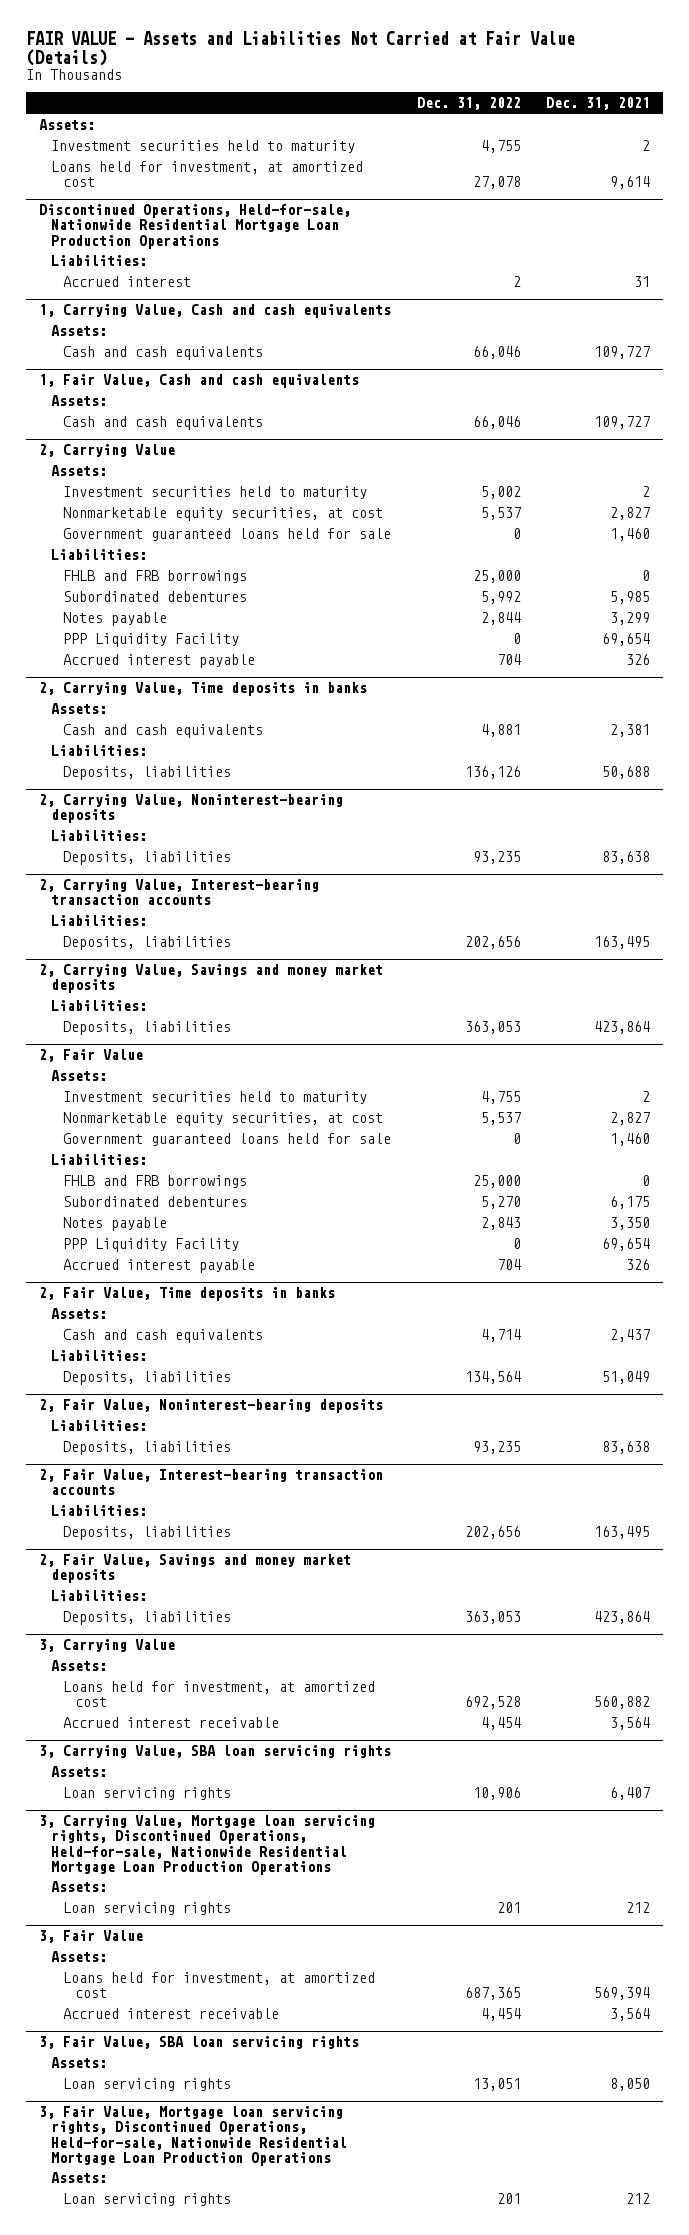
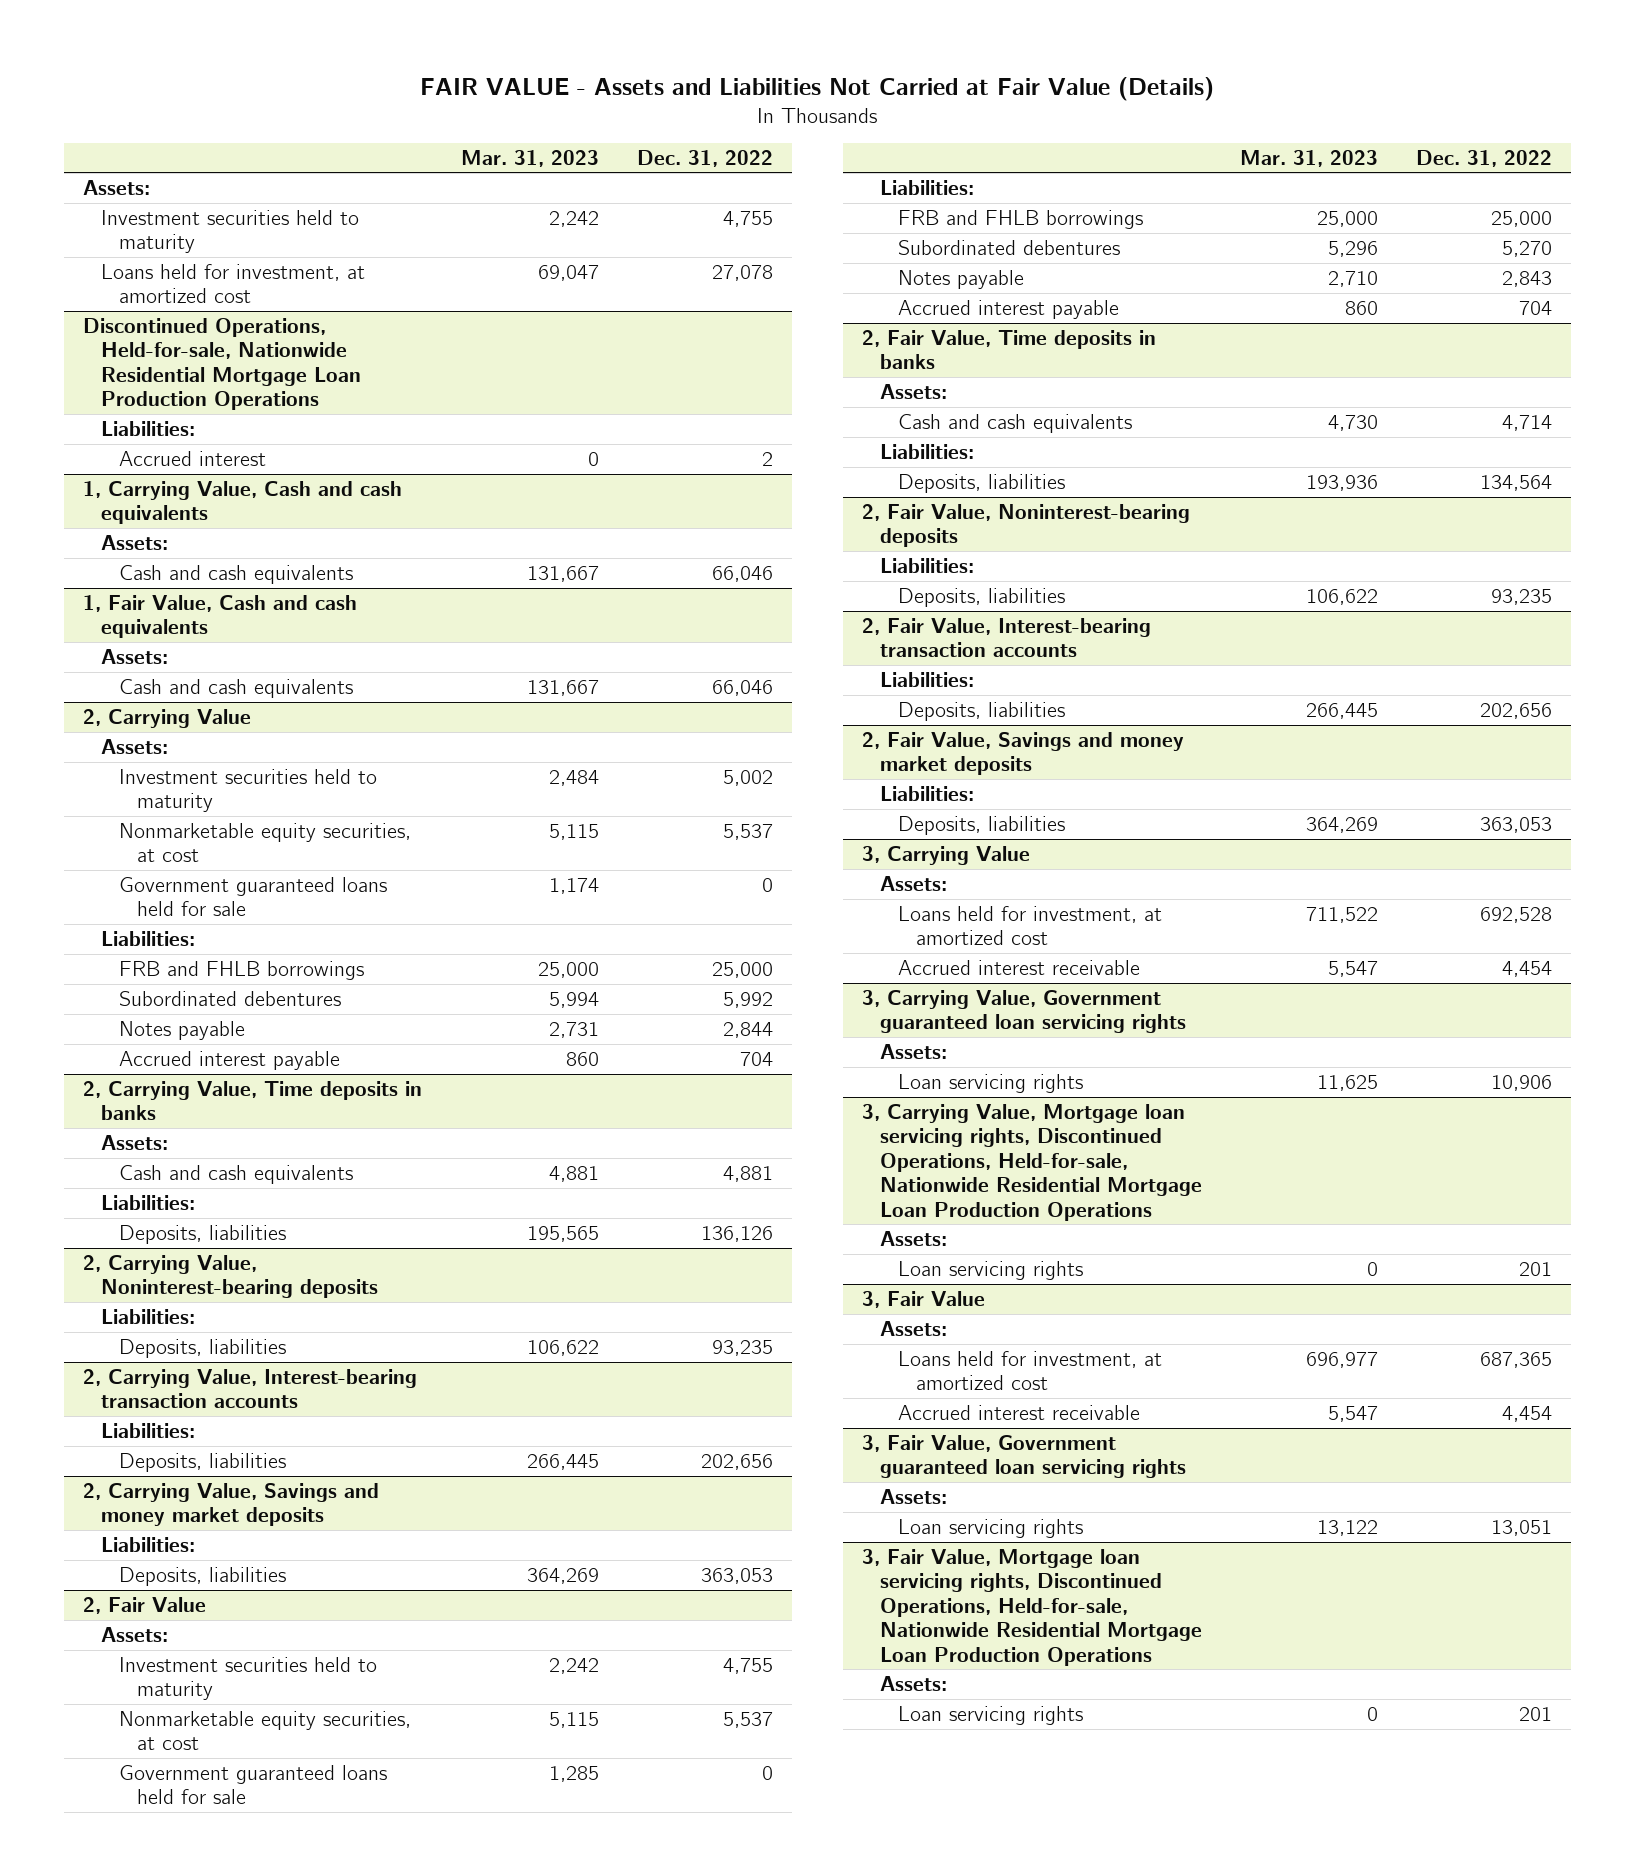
- | Dec. 31, 2022 | Dec. 31, 2021
+ | Mar. 31, 2023 | Dec. 31, 2022
@ 2, Carrying Value
- FHLB and FRB borrowings | 25,000 | 0
+ FRB and FHLB borrowings | 25,000 | 25,000
- PPP Liquidity Facility | 0 | 69,654
@ 2, Fair Value
- FHLB and FRB borrowings | 25,000 | 0
+ FRB and FHLB borrowings | 25,000 | 25,000
- PPP Liquidity Facility | 0 | 69,654
- 3, Carrying Value, SBA loan servicing rights
+ 3, Carrying Value, Government guaranteed loan servicing rights
- 3, Fair Value, SBA loan servicing rights
+ 3, Fair Value, Government guaranteed loan servicing rights

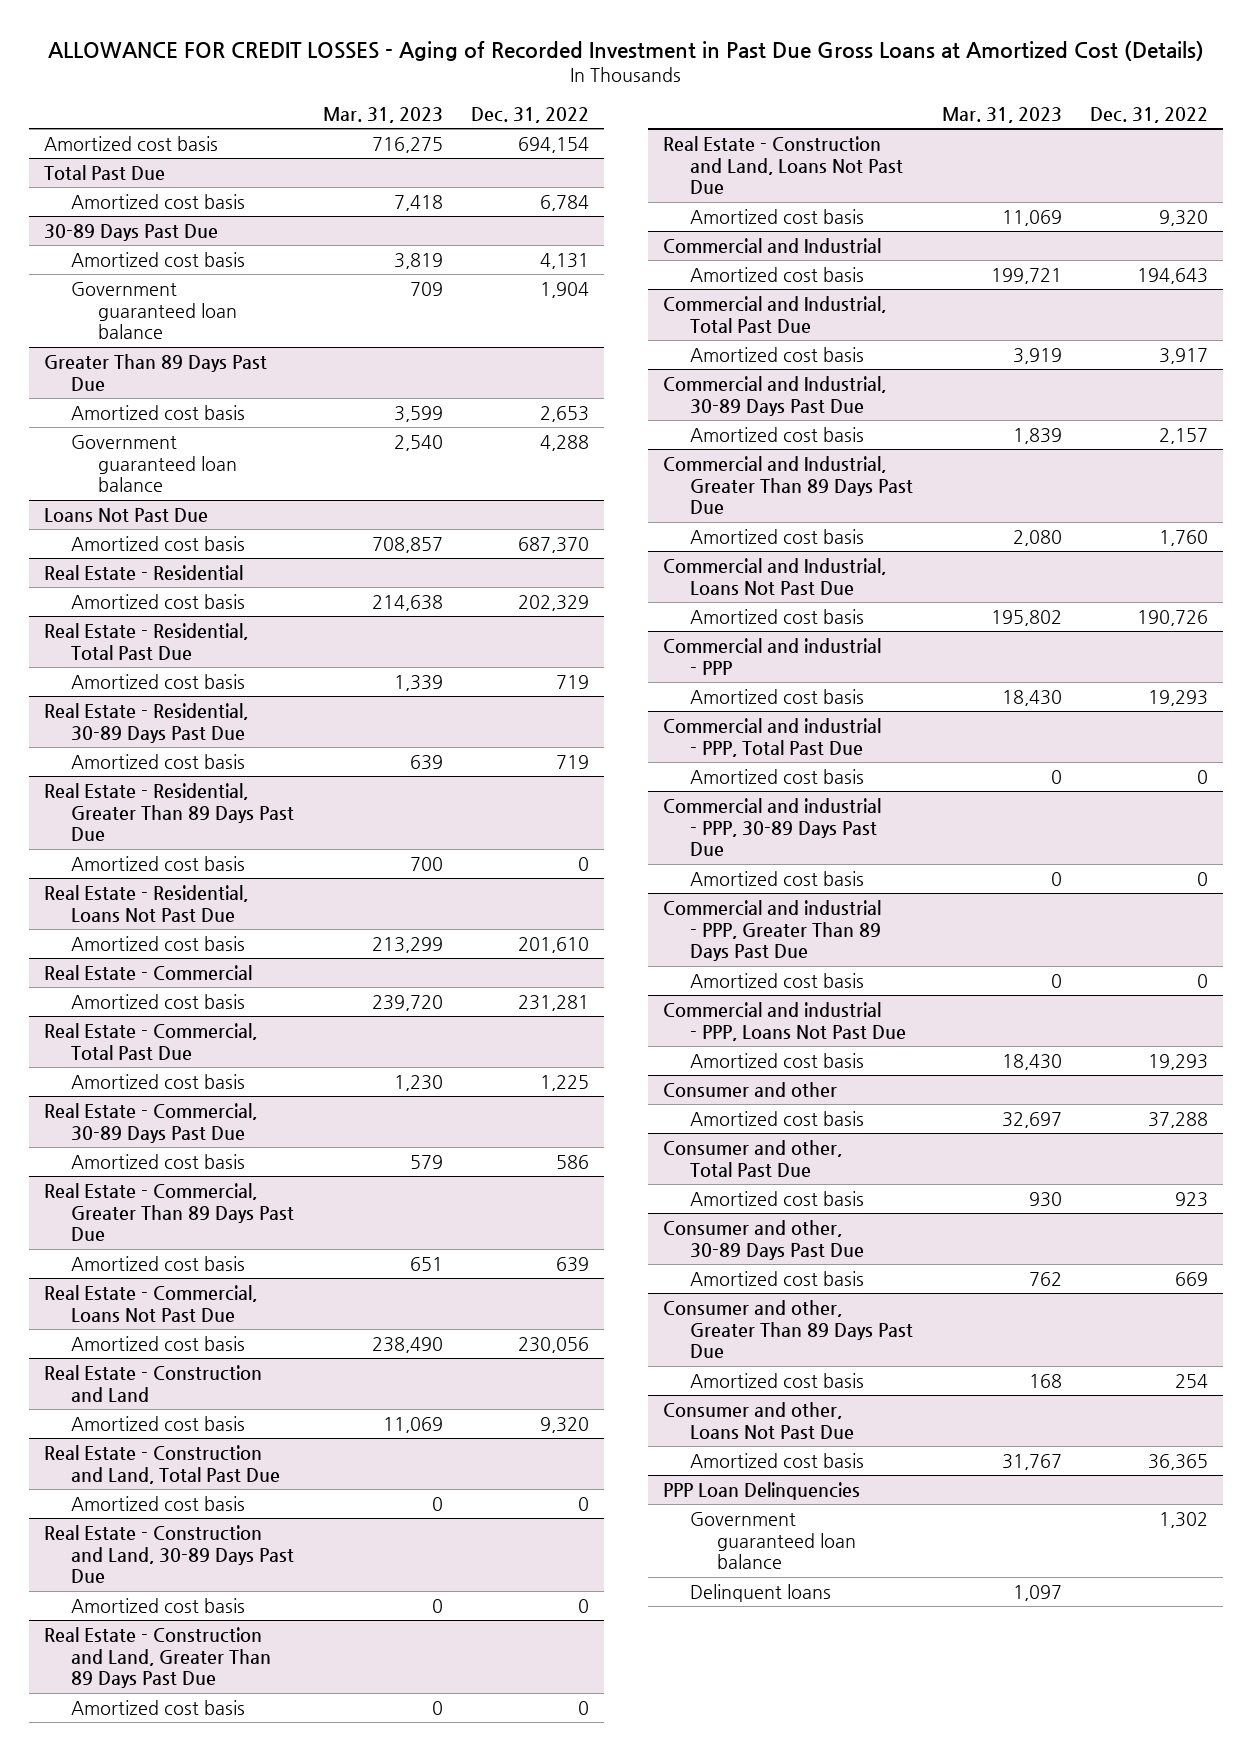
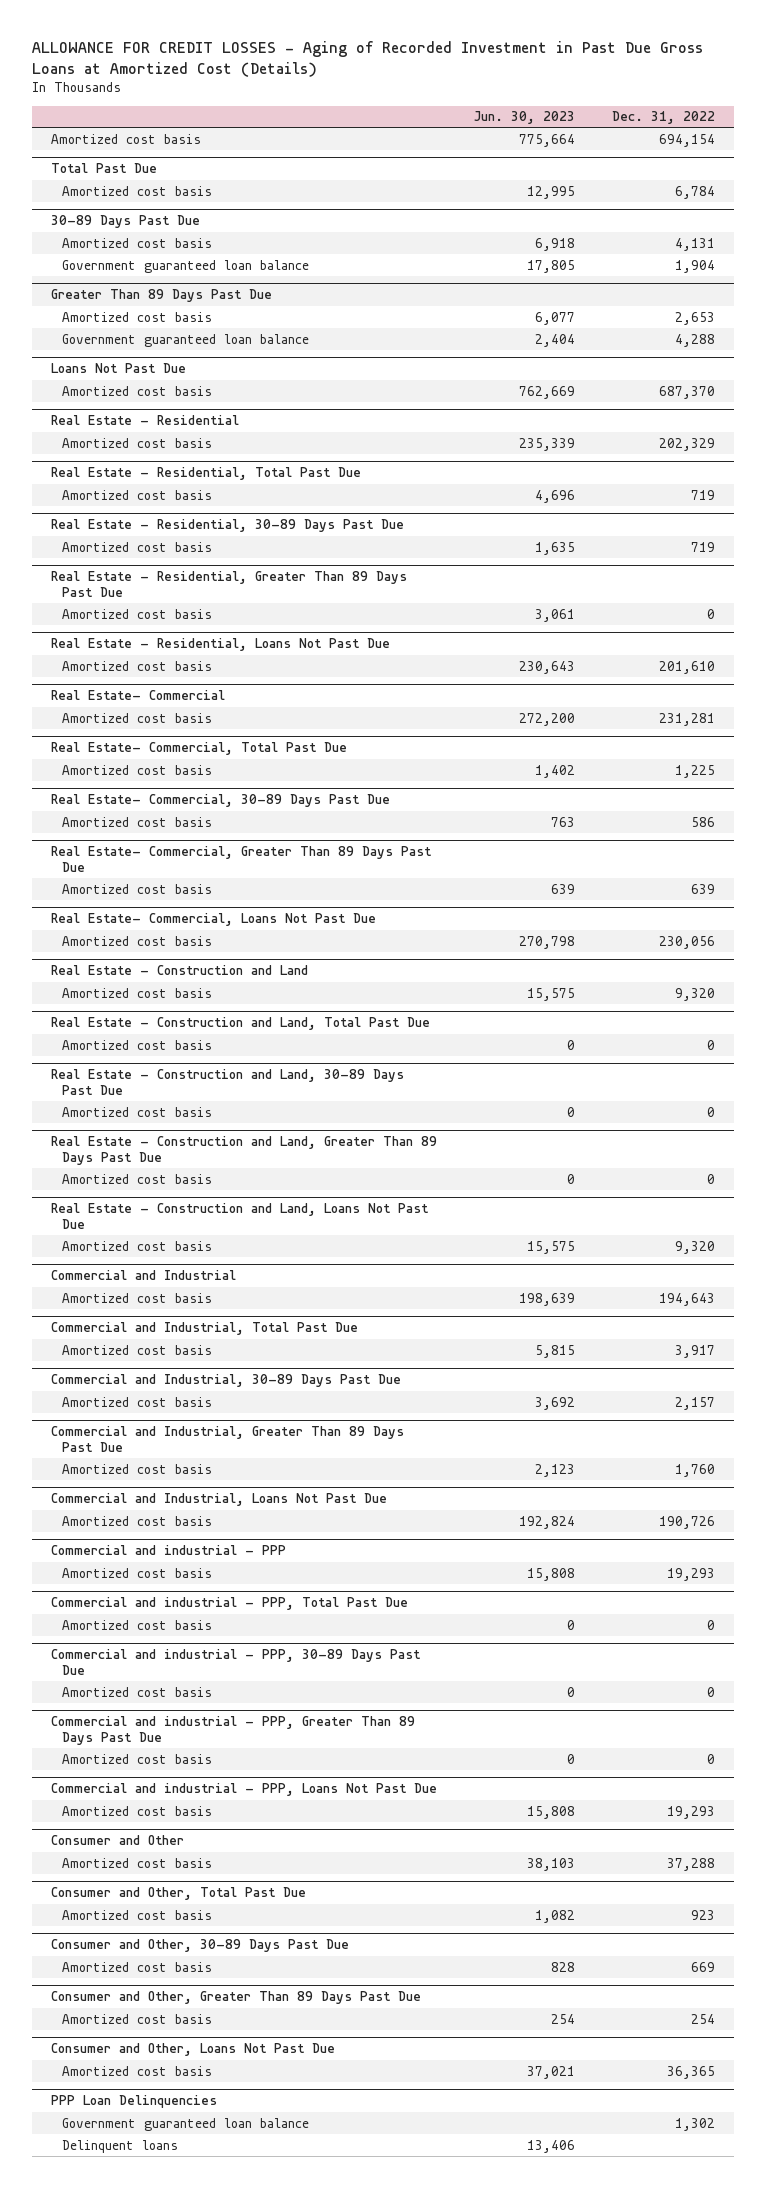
- | Mar. 31, 2023 | Dec. 31, 2022
+ | Jun. 30, 2023 | Dec. 31, 2022
- Real Estate - Commercial
+ Real Estate- Commercial
- Real Estate - Commercial, Total Past Due
+ Real Estate- Commercial, Total Past Due
- Real Estate - Commercial, 30-89 Days Past Due
+ Real Estate- Commercial, 30-89 Days Past Due
- Real Estate - Commercial, Greater Than 89 Days Past Due
+ Real Estate- Commercial, Greater Than 89 Days Past Due
- Real Estate - Commercial, Loans Not Past Due
+ Real Estate- Commercial, Loans Not Past Due
- Consumer and other
+ Consumer and Other
- Consumer and other, Total Past Due
+ Consumer and Other, Total Past Due
- Consumer and other, 30-89 Days Past Due
+ Consumer and Other, 30-89 Days Past Due
- Consumer and other, Greater Than 89 Days Past Due
+ Consumer and Other, Greater Than 89 Days Past Due
- Consumer and other, Loans Not Past Due
+ Consumer and Other, Loans Not Past Due

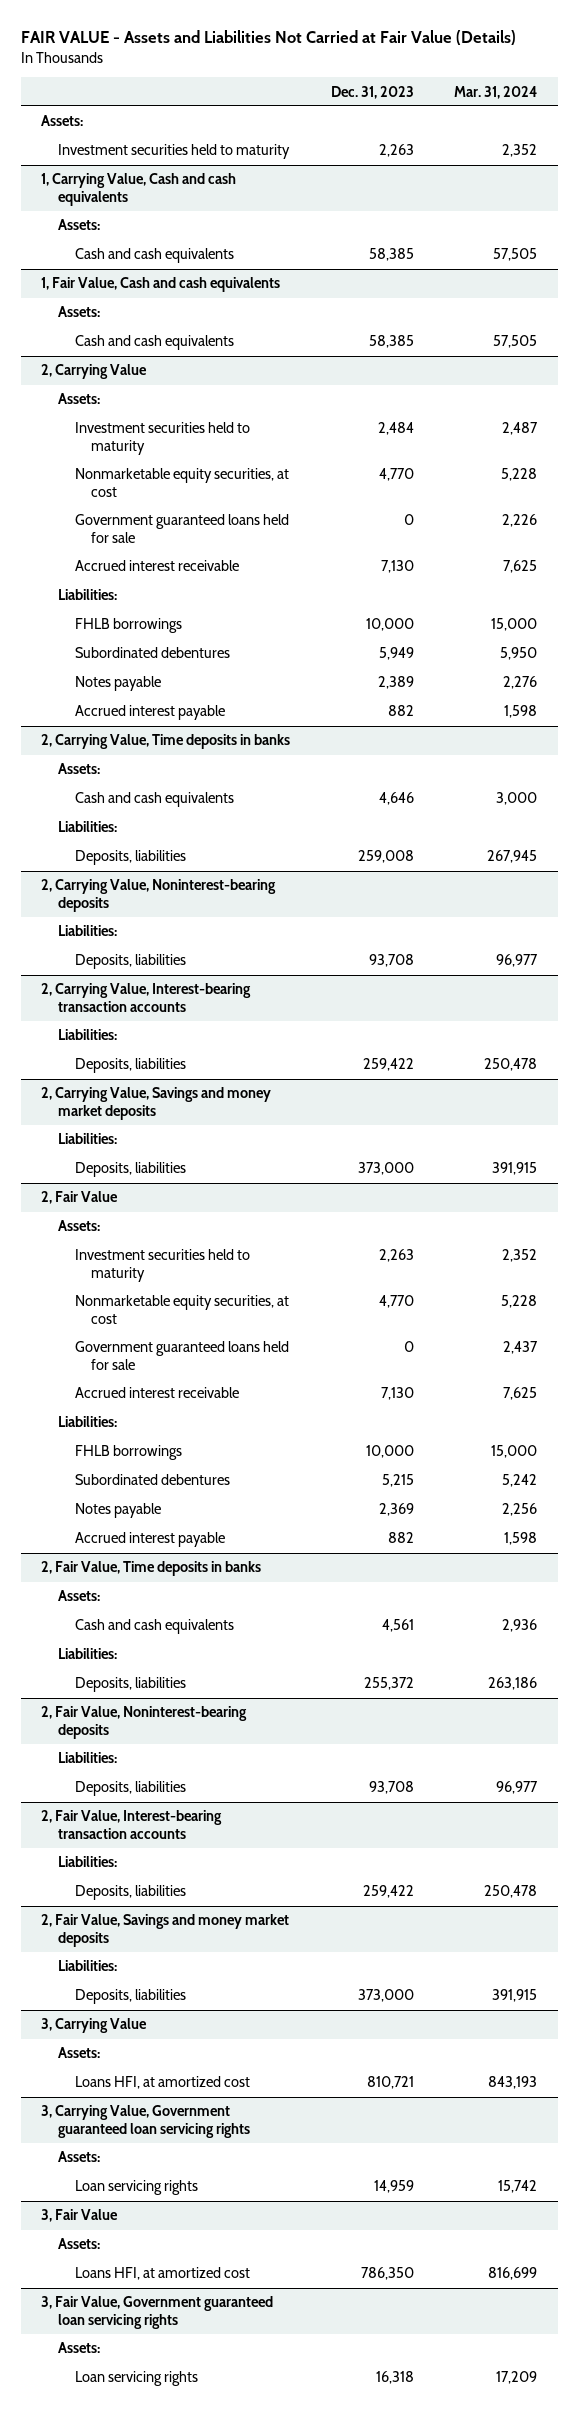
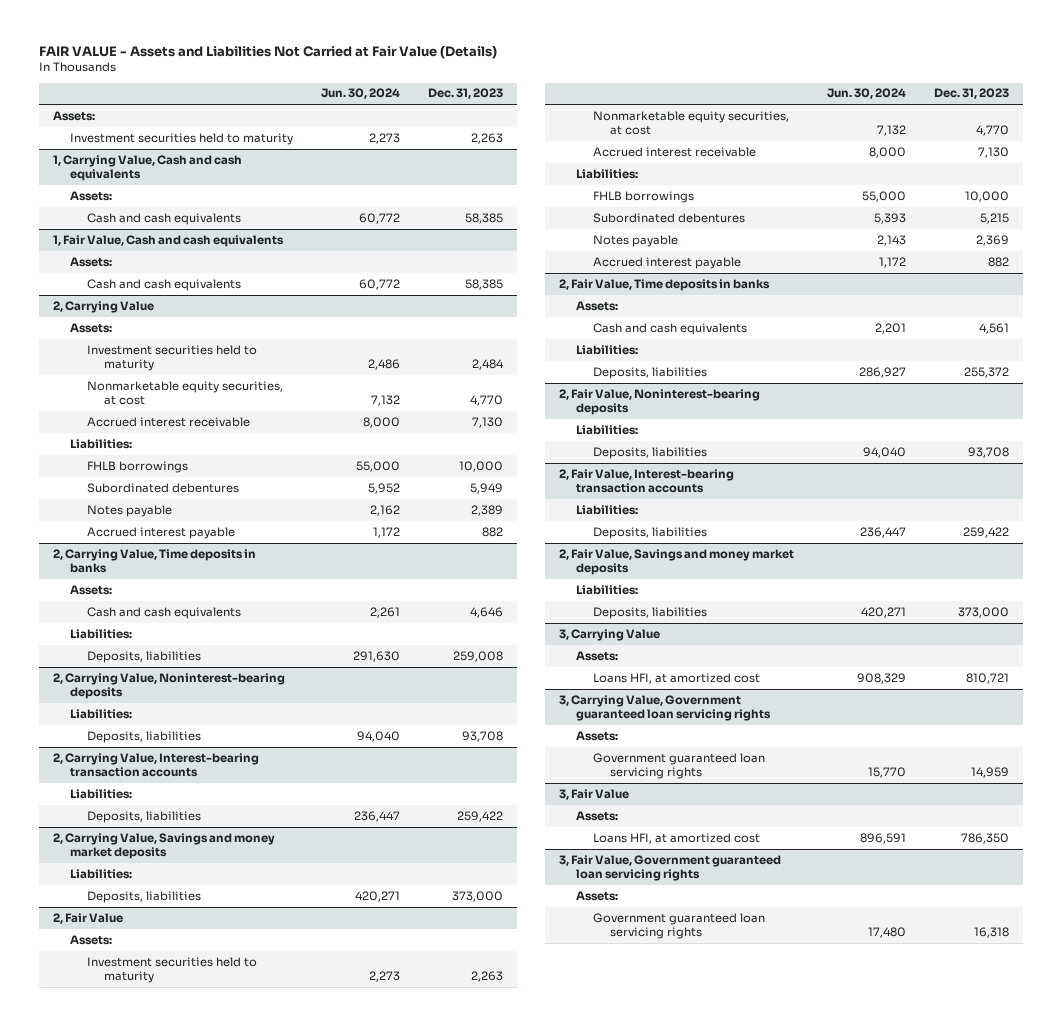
- | Dec. 31, 2023 | Mar. 31, 2024
+ | Jun. 30, 2024 | Dec. 31, 2023
@ 2, Carrying Value
- Government guaranteed loans held for sale | 0 | 2,226
@ 2, Fair Value
- Government guaranteed loans held for sale | 0 | 2,437
@ 3, Carrying Value, Government guaranteed loan servicing rights
- Loan servicing rights | 14,959 | 15,742
+ Government guaranteed loan servicing rights | 15,770 | 14,959
@ 3, Fair Value, Government guaranteed loan servicing rights
- Loan servicing rights | 16,318 | 17,209
+ Government guaranteed loan servicing rights | 17,480 | 16,318

